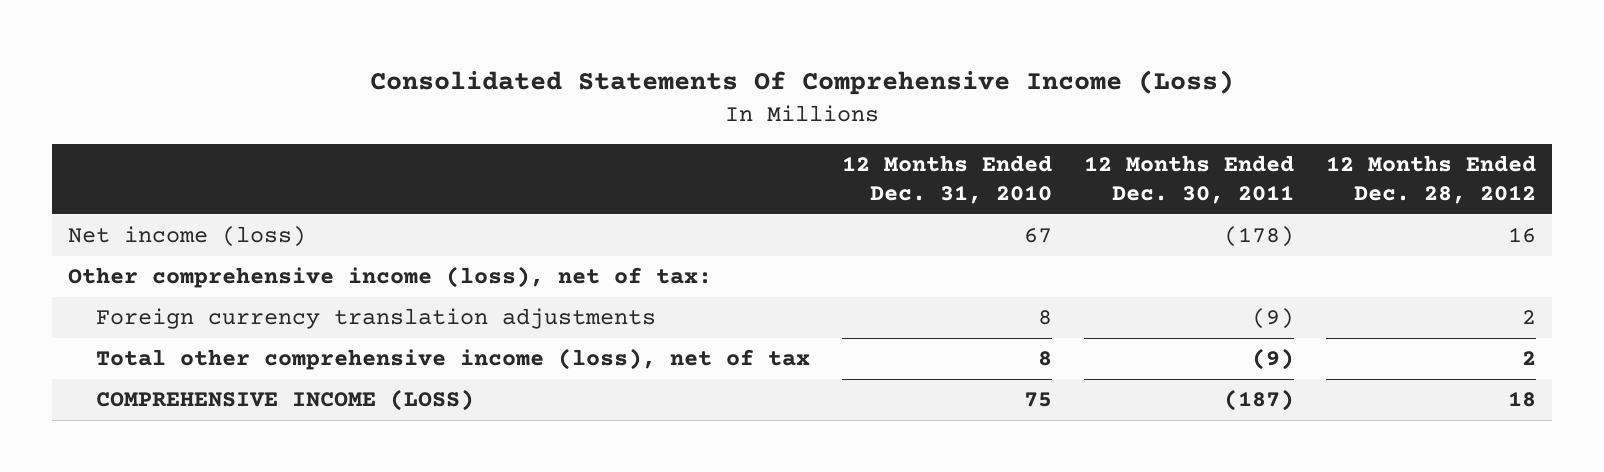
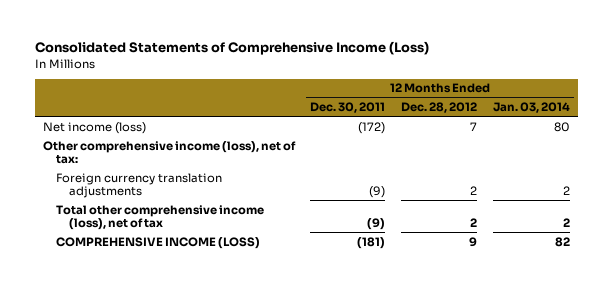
- Consolidated Statements Of Comprehensive Income (Loss)
+ Consolidated Statements of Comprehensive Income (Loss)
- | 12 Months Ended Dec. 31, 2010 | 12 Months Ended Dec. 30, 2011 | 12 Months Ended Dec. 28, 2012
+ | 12 Months Ended Dec. 30, 2011 | 12 Months Ended Dec. 28, 2012 | 12 Months Ended Jan. 03, 2014
- Net income (loss) | 67 | (178) | 16
+ Net income (loss) | (172) | 7 | 80
- COMPREHENSIVE INCOME (LOSS) | 75 | (187) | 18
+ COMPREHENSIVE INCOME (LOSS) | (181) | 9 | 82

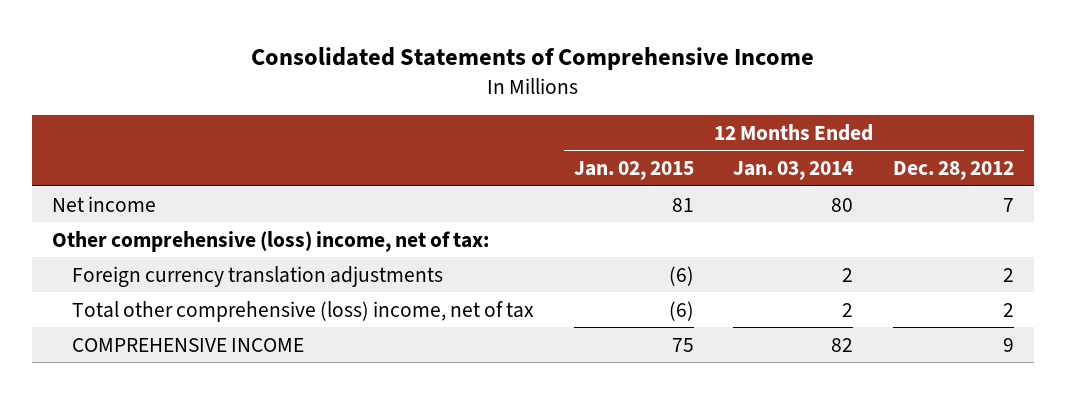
- Consolidated Statements of Comprehensive Income (Loss)
+ Consolidated Statements of Comprehensive Income
- | 12 Months Ended Dec. 30, 2011 | 12 Months Ended Dec. 28, 2012 | 12 Months Ended Jan. 03, 2014
+ | 12 Months Ended Jan. 02, 2015 | 12 Months Ended Jan. 03, 2014 | 12 Months Ended Dec. 28, 2012
- Net income (loss) | (172) | 7 | 80
- Other comprehensive income (loss), net of tax:
+ Net income | 81 | 80 | 7
+ Other comprehensive (loss) income, net of tax:
- Total other comprehensive income (loss), net of tax | (9) | 2 | 2
- COMPREHENSIVE INCOME (LOSS) | (181) | 9 | 82
+ Total other comprehensive (loss) income, net of tax | (6) | 2 | 2
+ COMPREHENSIVE INCOME | 75 | 82 | 9

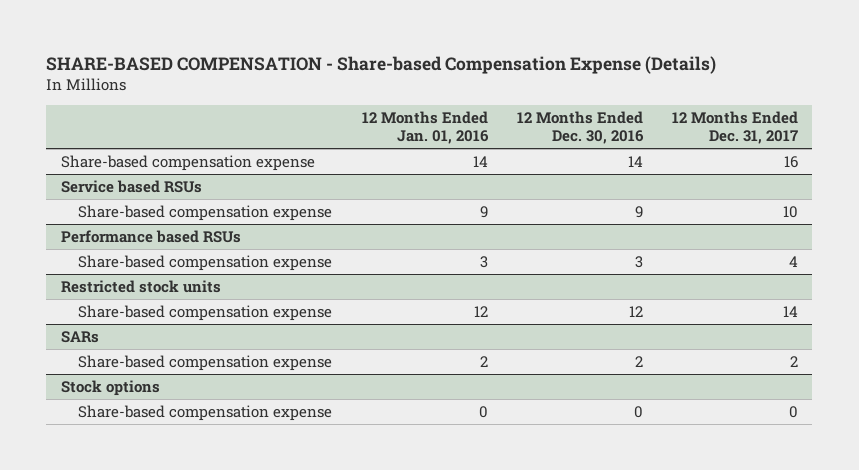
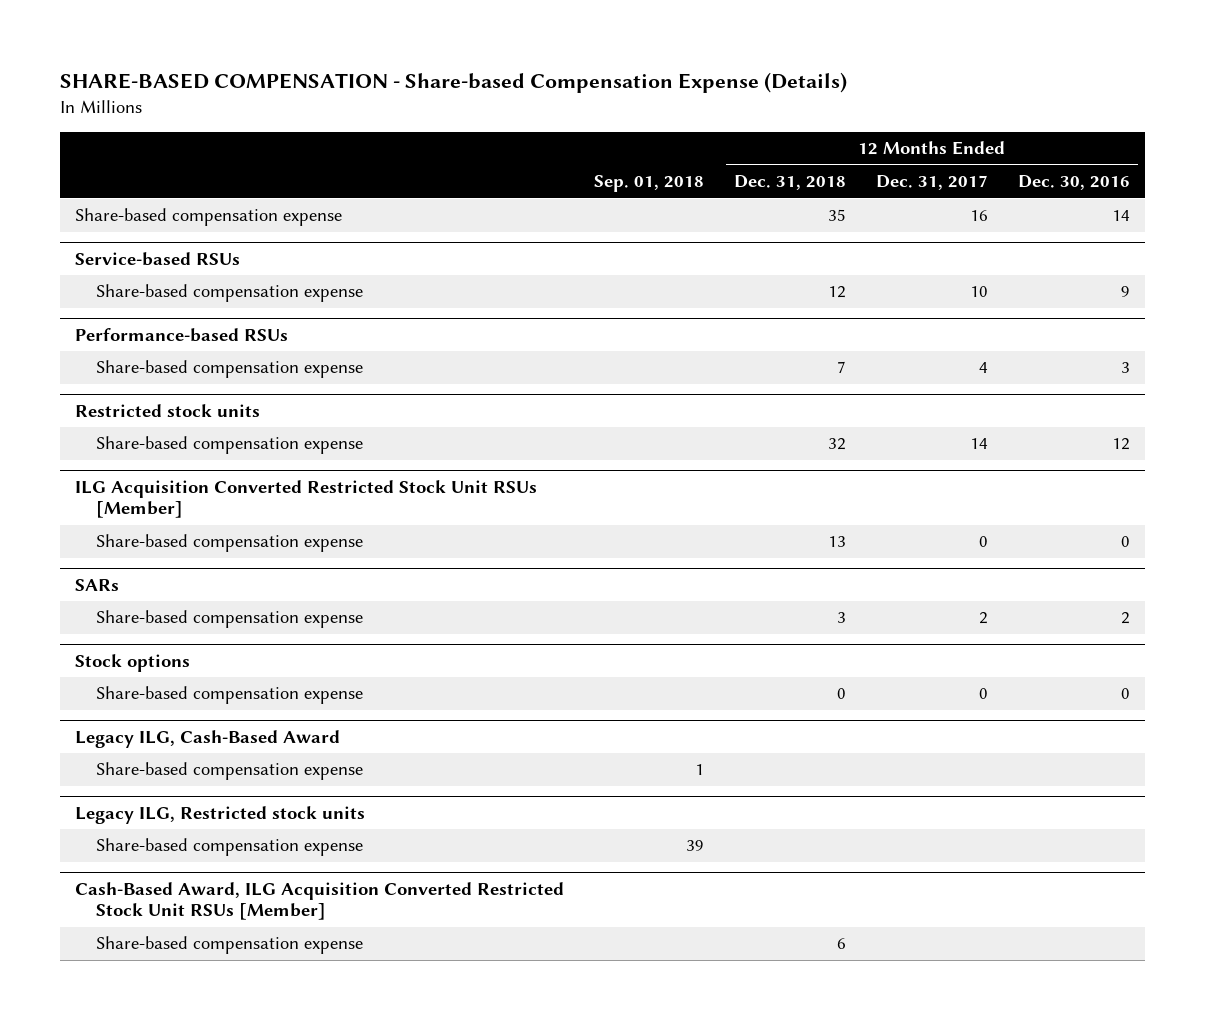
- | 12 Months Ended Jan. 01, 2016 | 12 Months Ended Dec. 30, 2016 | 12 Months Ended Dec. 31, 2017
+ | Sep. 01, 2018 | 12 Months Ended Dec. 31, 2018 | 12 Months Ended Dec. 31, 2017 | 12 Months Ended Dec. 30, 2016
- Service based RSUs
+ Service-based RSUs
- Performance based RSUs
+ Performance-based RSUs
+ ILG Acquisition Converted Restricted Stock Unit RSUs [Member]
+ Share-based compensation expense | | 13 | 0 | 0
+ Legacy ILG, Cash-Based Award
+ Share-based compensation expense | 1 | | |
+ Legacy ILG, Restricted stock units
+ Share-based compensation expense | 39 | | |
+ Cash-Based Award, ILG Acquisition Converted Restricted Stock Unit RSUs [Member]
+ Share-based compensation expense | | 6 | |

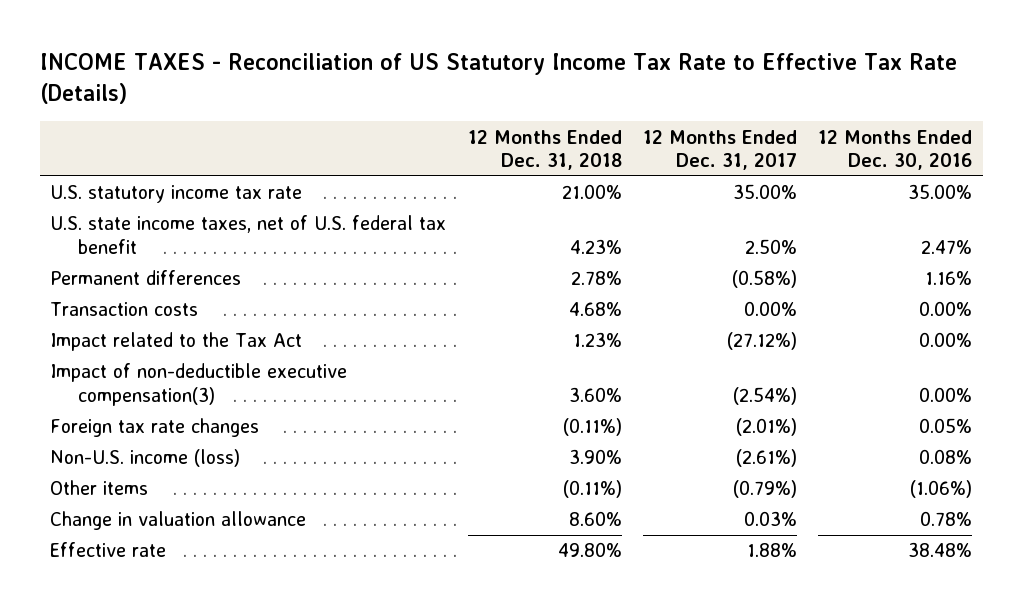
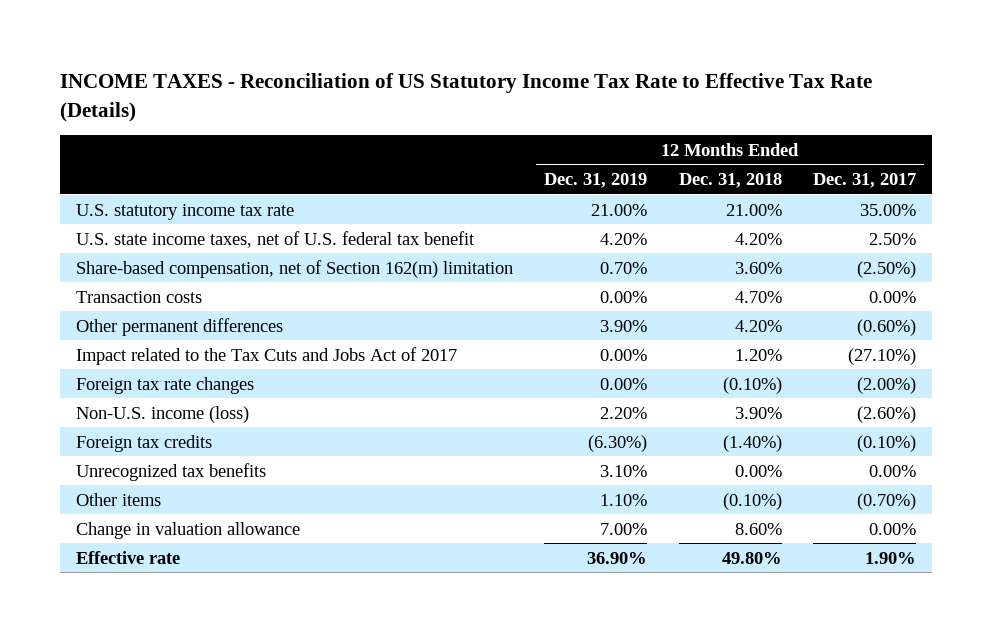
- | 12 Months Ended Dec. 31, 2018 | 12 Months Ended Dec. 31, 2017 | 12 Months Ended Dec. 30, 2016
+ | 12 Months Ended Dec. 31, 2019 | 12 Months Ended Dec. 31, 2018 | 12 Months Ended Dec. 31, 2017
- U.S. state income taxes, net of U.S. federal tax benefit | 4.23% | 2.50% | 2.47%
- Permanent differences | 2.78% | (0.58%) | 1.16%
- Transaction costs | 4.68% | 0.00% | 0.00%
- Impact related to the Tax Act | 1.23% | (27.12%) | 0.00%
- Impact of non-deductible executive compensation(3) | 3.60% | (2.54%) | 0.00%
- Foreign tax rate changes | (0.11%) | (2.01%) | 0.05%
- Non-U.S. income (loss) | 3.90% | (2.61%) | 0.08%
- Other items | (0.11%) | (0.79%) | (1.06%)
- Change in valuation allowance | 8.60% | 0.03% | 0.78%
- Effective rate | 49.80% | 1.88% | 38.48%
+ U.S. state income taxes, net of U.S. federal tax benefit | 4.20% | 4.20% | 2.50%
+ Share-based compensation, net of Section 162(m) limitation | 0.70% | 3.60% | (2.50%)
+ Transaction costs | 0.00% | 4.70% | 0.00%
+ Other permanent differences | 3.90% | 4.20% | (0.60%)
+ Impact related to the Tax Cuts and Jobs Act of 2017 | 0.00% | 1.20% | (27.10%)
+ Foreign tax rate changes | 0.00% | (0.10%) | (2.00%)
+ Non-U.S. income (loss) | 2.20% | 3.90% | (2.60%)
+ Foreign tax credits | (6.30%) | (1.40%) | (0.10%)
+ Unrecognized tax benefits | 3.10% | 0.00% | 0.00%
+ Other items | 1.10% | (0.10%) | (0.70%)
+ Change in valuation allowance | 7.00% | 8.60% | 0.00%
+ Effective rate | 36.90% | 49.80% | 1.90%

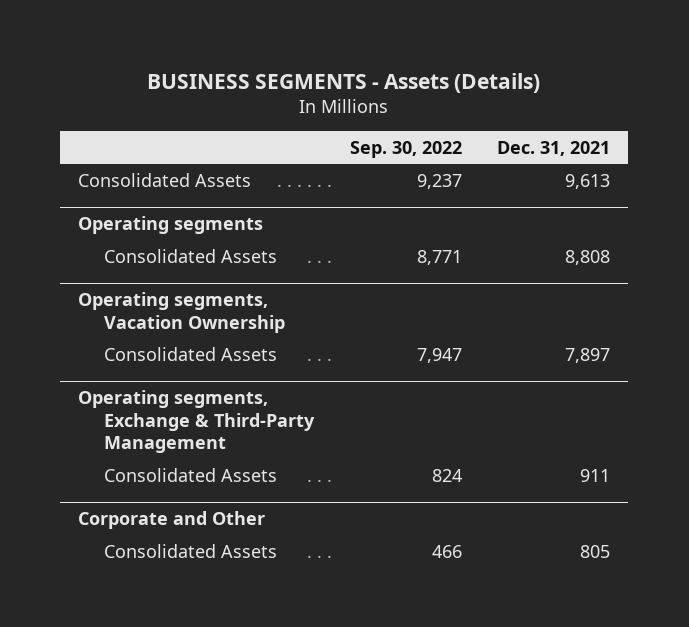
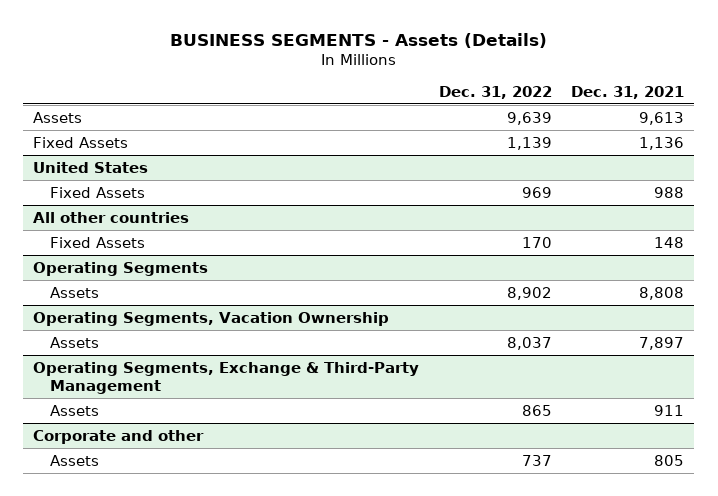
- | Sep. 30, 2022 | Dec. 31, 2021
+ | Dec. 31, 2022 | Dec. 31, 2021
- Consolidated Assets | 9,237 | 9,613
- Operating segments
- Consolidated Assets | 8,771 | 8,808
- Operating segments, Vacation Ownership
- Consolidated Assets | 7,947 | 7,897
- Operating segments, Exchange & Third-Party Management
- Consolidated Assets | 824 | 911
- Corporate and Other
- Consolidated Assets | 466 | 805
+ Assets | 9,639 | 9,613
+ Fixed Assets | 1,139 | 1,136
+ United States
+ Fixed Assets | 969 | 988
+ All other countries
+ Fixed Assets | 170 | 148
+ Operating Segments
+ Assets | 8,902 | 8,808
+ Operating Segments, Vacation Ownership
+ Assets | 8,037 | 7,897
+ Operating Segments, Exchange & Third-Party Management
+ Assets | 865 | 911
+ Corporate and other
+ Assets | 737 | 805

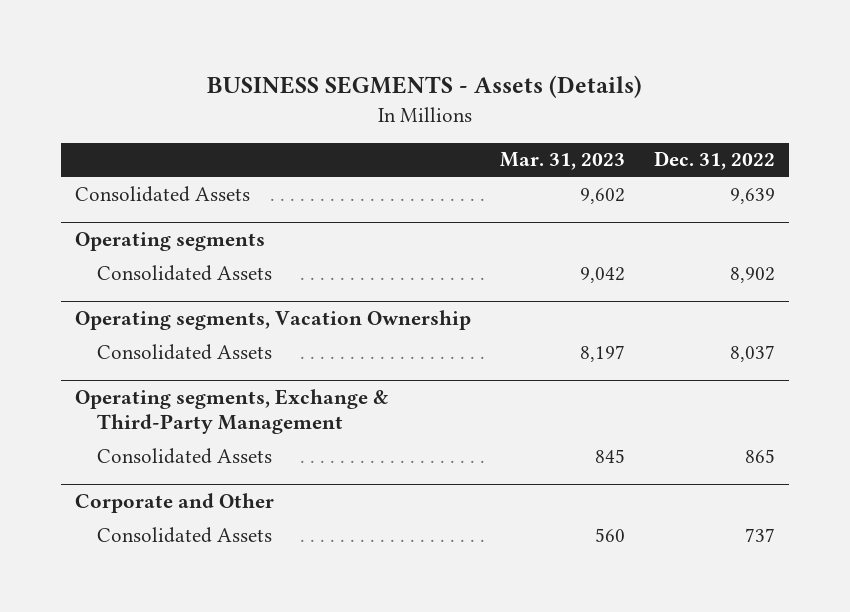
- | Dec. 31, 2022 | Dec. 31, 2021
+ | Mar. 31, 2023 | Dec. 31, 2022
- Assets | 9,639 | 9,613
- Fixed Assets | 1,139 | 1,136
- United States
- Fixed Assets | 969 | 988
- All other countries
- Fixed Assets | 170 | 148
- Operating Segments
- Assets | 8,902 | 8,808
- Operating Segments, Vacation Ownership
- Assets | 8,037 | 7,897
- Operating Segments, Exchange & Third-Party Management
- Assets | 865 | 911
- Corporate and other
- Assets | 737 | 805
+ Consolidated Assets | 9,602 | 9,639
+ Operating segments
+ Consolidated Assets | 9,042 | 8,902
+ Operating segments, Vacation Ownership
+ Consolidated Assets | 8,197 | 8,037
+ Operating segments, Exchange & Third-Party Management
+ Consolidated Assets | 845 | 865
+ Corporate and Other
+ Consolidated Assets | 560 | 737

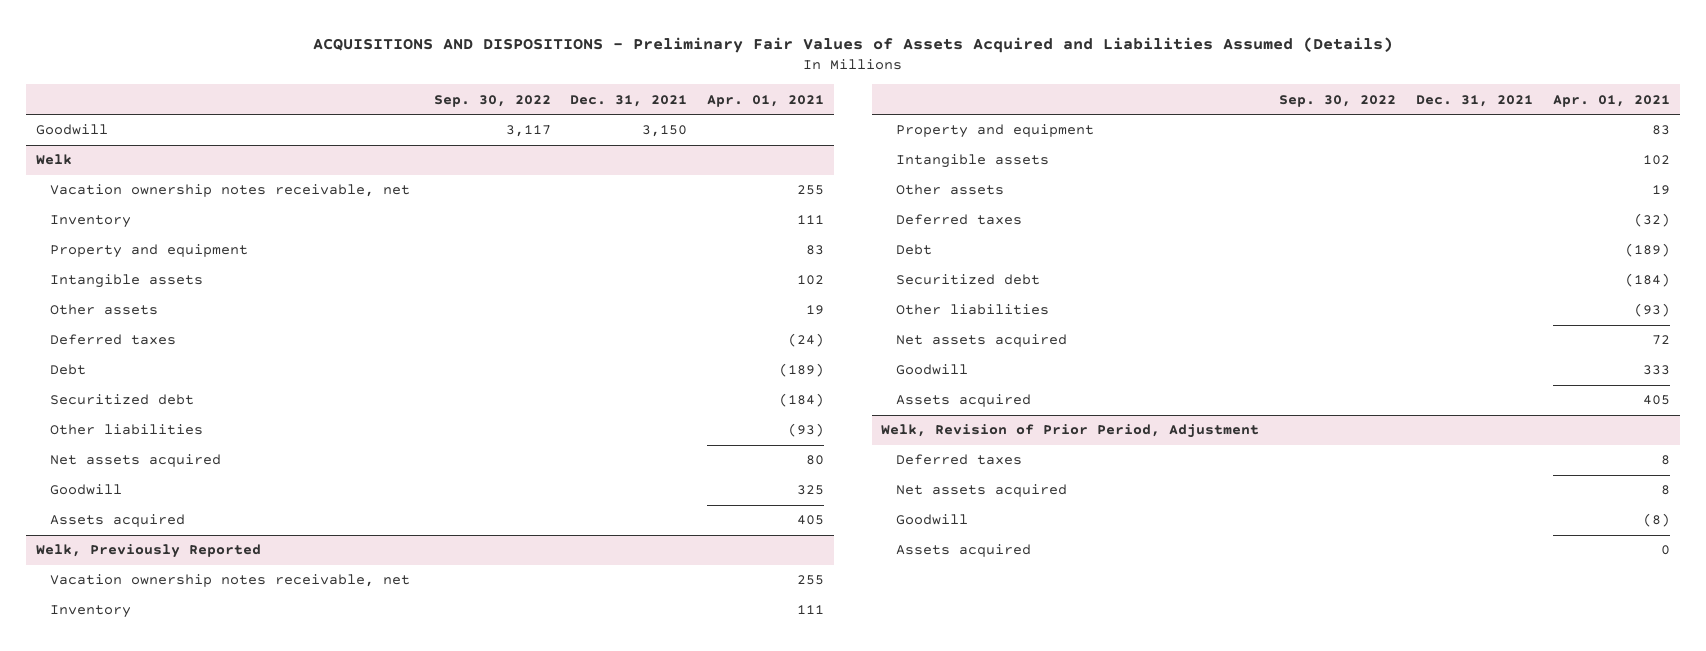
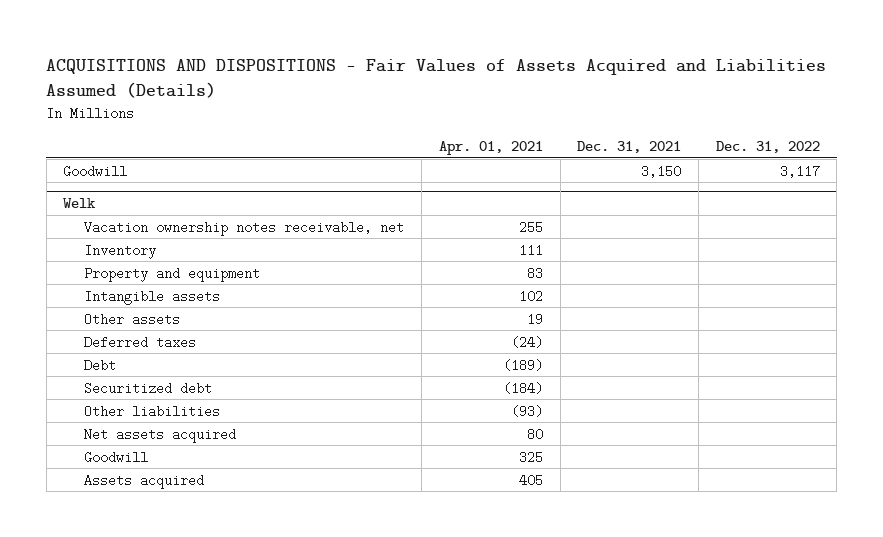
- ACQUISITIONS AND DISPOSITIONS - Preliminary Fair Values of Assets Acquired and Liabilities Assumed (Details)
+ ACQUISITIONS AND DISPOSITIONS - Fair Values of Assets Acquired and Liabilities Assumed (Details)
- | Sep. 30, 2022 | Dec. 31, 2021 | Apr. 01, 2021
+ | Apr. 01, 2021 | Dec. 31, 2021 | Dec. 31, 2022
- Welk, Previously Reported
- Vacation ownership notes receivable, net | | | 255
- Inventory | | | 111
- Property and equipment | | | 83
- Intangible assets | | | 102
- Other assets | | | 19
- Deferred taxes | | | (32)
- Debt | | | (189)
- Securitized debt | | | (184)
- Other liabilities | | | (93)
- Net assets acquired | | | 72
- Goodwill | | | 333
- Assets acquired | | | 405
- Welk, Revision of Prior Period, Adjustment
- Deferred taxes | | | 8
- Net assets acquired | | | 8
- Goodwill | | | (8)
- Assets acquired | | | 0

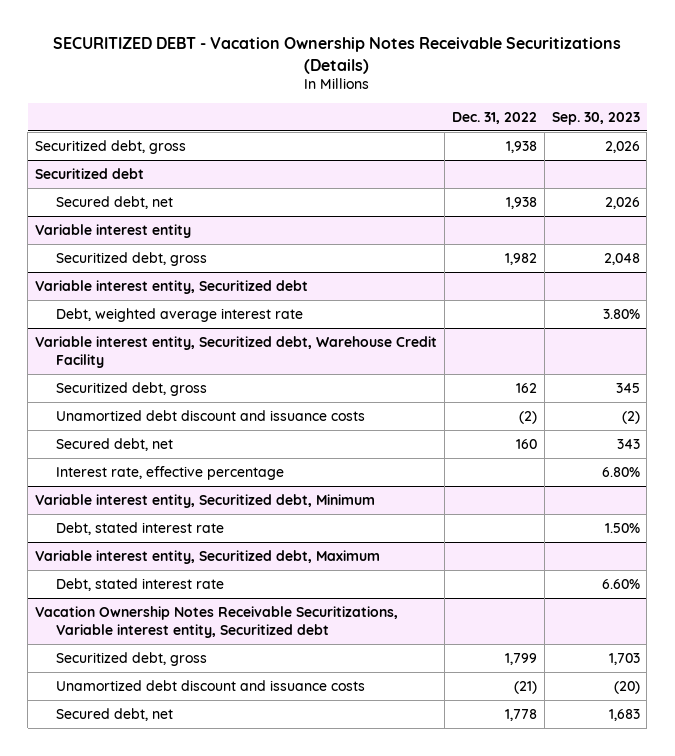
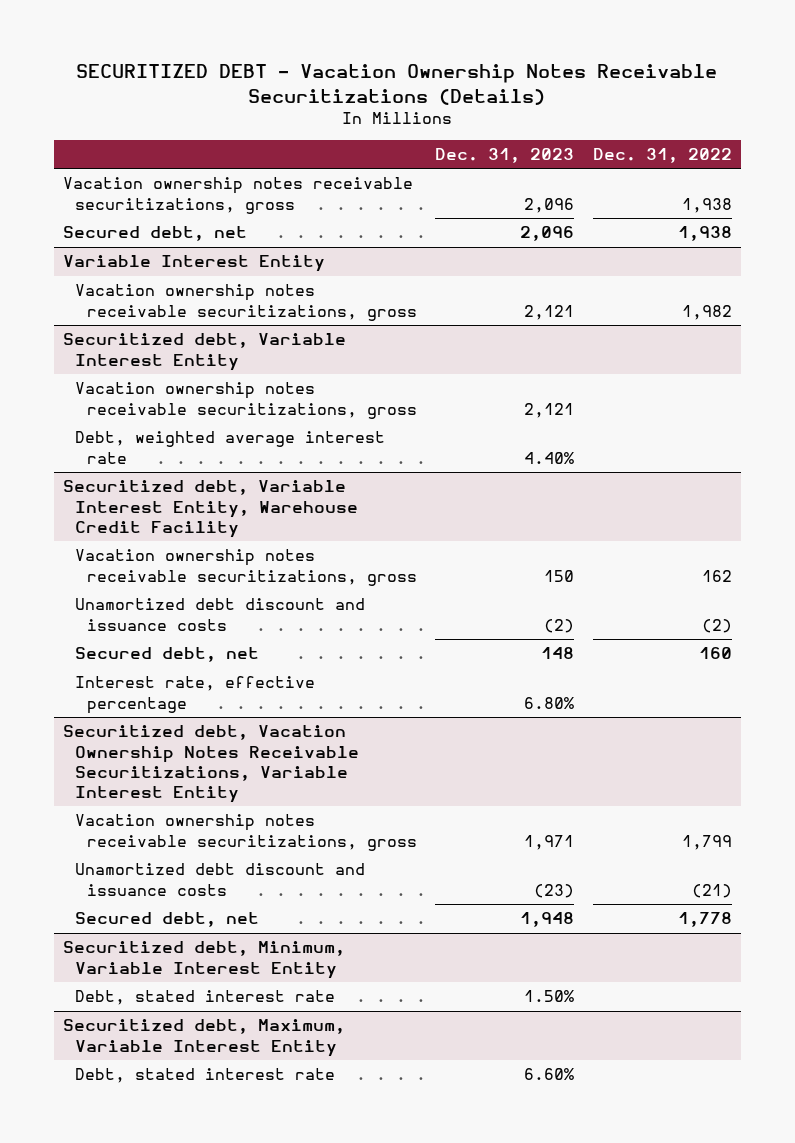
- | Dec. 31, 2022 | Sep. 30, 2023
+ | Dec. 31, 2023 | Dec. 31, 2022
- Securitized debt, gross | 1,938 | 2,026
- Securitized debt
+ Vacation ownership notes receivable securitizations, gross | 2,096 | 1,938
- Variable interest entity
- Securitized debt, gross | 1,982 | 2,048
- Variable interest entity, Securitized debt
+ Variable Interest Entity
+ Vacation ownership notes receivable securitizations, gross | 2,121 | 1,982
+ Securitized debt, Variable Interest Entity
+ Vacation ownership notes receivable securitizations, gross | 2,121 |
- Variable interest entity, Securitized debt, Warehouse Credit Facility
- Securitized debt, gross | 162 | 345
+ Securitized debt, Variable Interest Entity, Warehouse Credit Facility
+ Vacation ownership notes receivable securitizations, gross | 150 | 162
- Variable interest entity, Securitized debt, Minimum
- Debt, stated interest rate | | 1.50%
- Variable interest entity, Securitized debt, Maximum
- Debt, stated interest rate | | 6.60%
- Vacation Ownership Notes Receivable Securitizations, Variable interest entity, Securitized debt
- Securitized debt, gross | 1,799 | 1,703
+ Securitized debt, Vacation Ownership Notes Receivable Securitizations, Variable Interest Entity
+ Vacation ownership notes receivable securitizations, gross | 1,971 | 1,799
+ Securitized debt, Minimum, Variable Interest Entity
+ Debt, stated interest rate | 1.50% |
+ Securitized debt, Maximum, Variable Interest Entity
+ Debt, stated interest rate | 6.60% |

